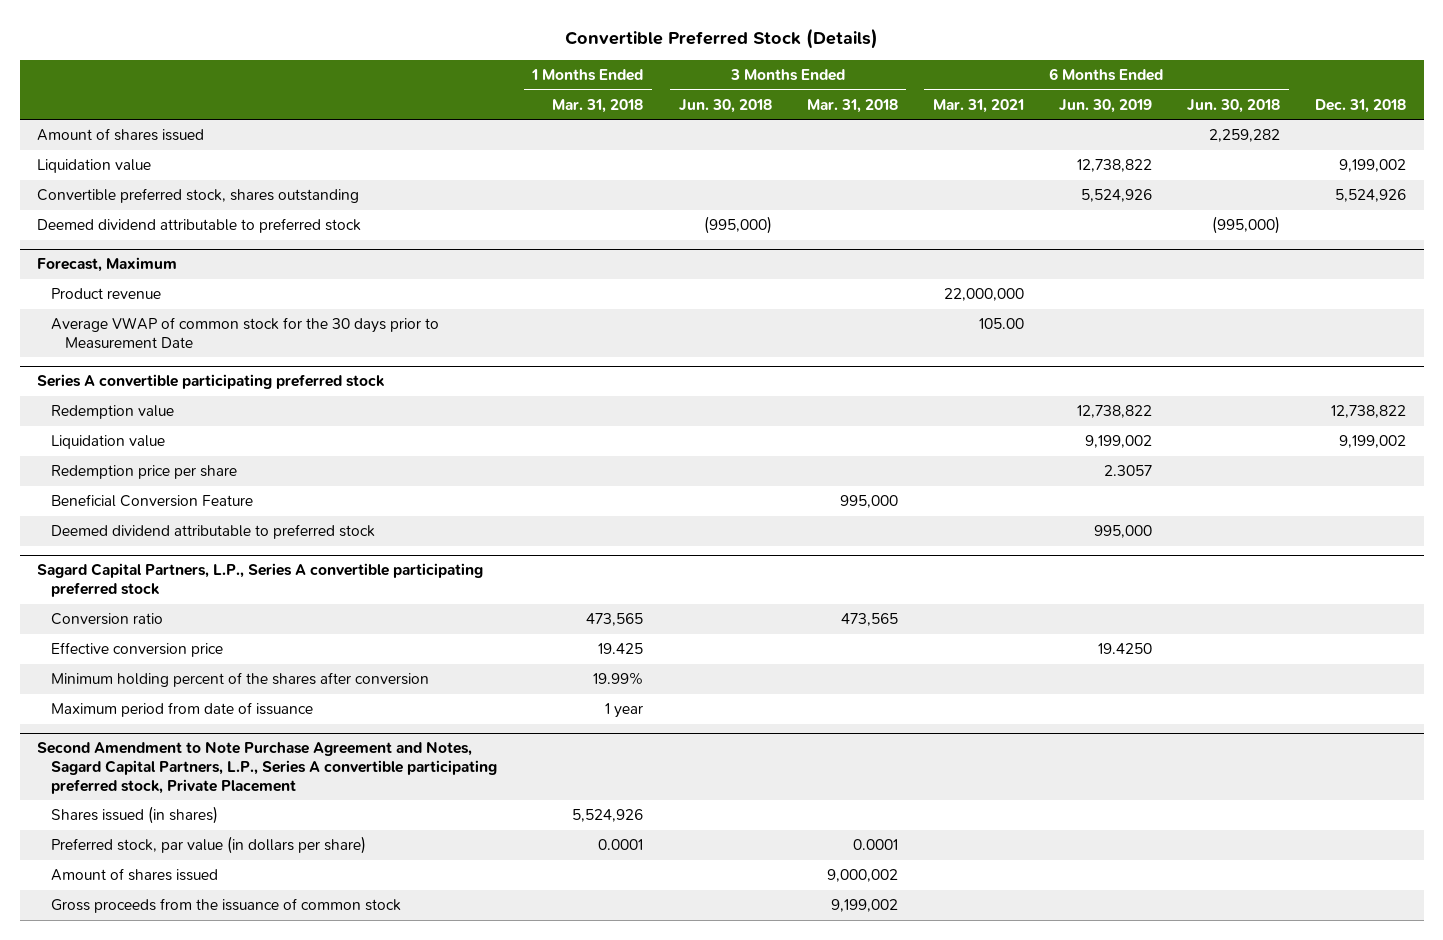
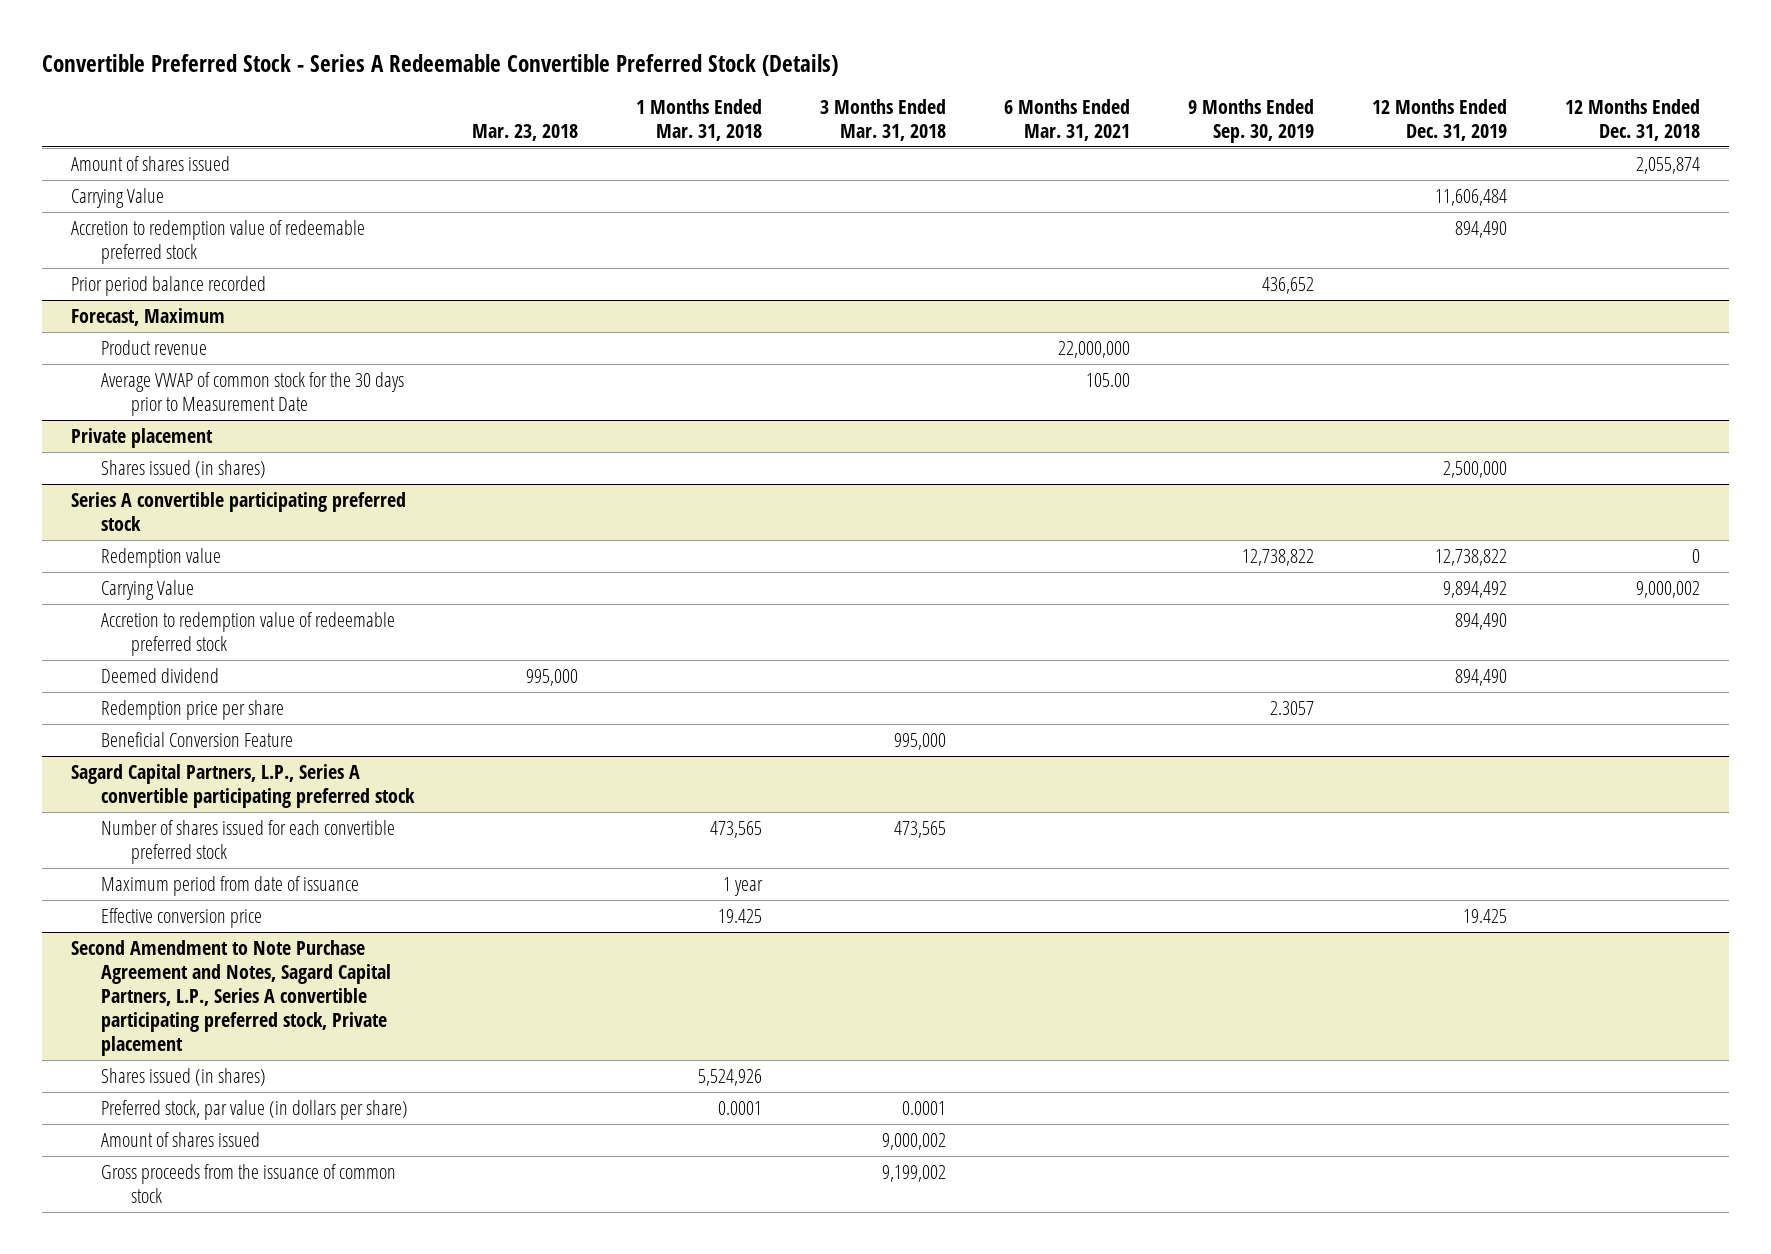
- Convertible Preferred Stock (Details)
+ Convertible Preferred Stock - Series A Redeemable Convertible Preferred Stock (Details)
- | 1 Months Ended Mar. 31, 2018 | 3 Months Ended Jun. 30, 2018 | 3 Months Ended Mar. 31, 2018 | 6 Months Ended Mar. 31, 2021 | 6 Months Ended Jun. 30, 2019 | 6 Months Ended Jun. 30, 2018 | Dec. 31, 2018
+ | Mar. 23, 2018 | 1 Months Ended Mar. 31, 2018 | 3 Months Ended Mar. 31, 2018 | 6 Months Ended Mar. 31, 2021 | 9 Months Ended Sep. 30, 2019 | 12 Months Ended Dec. 31, 2019 | 12 Months Ended Dec. 31, 2018
- Liquidation value | | | | | 12,738,822 | | 9,199,002
- Convertible preferred stock, shares outstanding | | | | | 5,524,926 | | 5,524,926
- Deemed dividend attributable to preferred stock | | (995,000) | | | | (995,000) |
+ Carrying Value | | | | | | 11,606,484 |
+ Accretion to redemption value of redeemable preferred stock | | | | | | 894,490 |
+ Prior period balance recorded | | | | | 436,652 | |
+ Private placement
+ Shares issued (in shares) | | | | | | 2,500,000 |
@ Series A convertible participating preferred stock
- Liquidation value | | | | | 9,199,002 | | 9,199,002
+ Carrying Value | | | | | | 9,894,492 | 9,000,002
+ Accretion to redemption value of redeemable preferred stock | | | | | | 894,490 |
+ Deemed dividend | 995,000 | | | | | 894,490 |
- Deemed dividend attributable to preferred stock | | | | | 995,000 | |
@ Sagard Capital Partners, L.P., Series A convertible participating preferred stock
- Conversion ratio | 473,565 | | 473,565 | | | |
- Minimum holding percent of the shares after conversion | 19.99% | | | | | |
+ Number of shares issued for each convertible preferred stock | | 473,565 | 473,565 | | | |
- Second Amendment to Note Purchase Agreement and Notes, Sagard Capital Partners, L.P., Series A convertible participating preferred stock, Private Placement
@ Sagard Capital Partners, L.P., Series A convertible participating preferred stock
moved down: Effective conversion price | | 19.425 | | | | 19.425 |
+ Second Amendment to Note Purchase Agreement and Notes, Sagard Capital Partners, L.P., Series A convertible participating preferred stock, Private placement

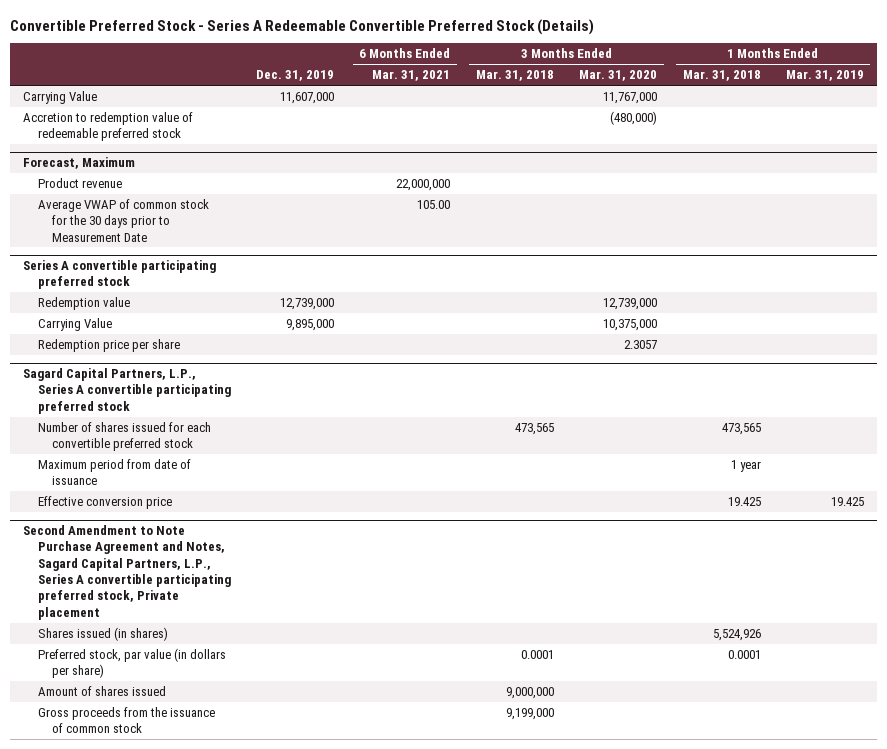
- | Mar. 23, 2018 | 1 Months Ended Mar. 31, 2018 | 3 Months Ended Mar. 31, 2018 | 6 Months Ended Mar. 31, 2021 | 9 Months Ended Sep. 30, 2019 | 12 Months Ended Dec. 31, 2019 | 12 Months Ended Dec. 31, 2018
+ | Dec. 31, 2019 | 6 Months Ended Mar. 31, 2021 | 3 Months Ended Mar. 31, 2018 | 3 Months Ended Mar. 31, 2020 | 1 Months Ended Mar. 31, 2018 | 1 Months Ended Mar. 31, 2019
- Amount of shares issued | | | | | | | 2,055,874
- Prior period balance recorded | | | | | 436,652 | |
- Private placement
- Shares issued (in shares) | | | | | | 2,500,000 |
@ Series A convertible participating preferred stock
- Accretion to redemption value of redeemable preferred stock | | | | | | 894,490 |
- Deemed dividend | 995,000 | | | | | 894,490 |
- Beneficial Conversion Feature | | | 995,000 | | | |
@ Second Amendment to Note Purchase Agreement and Notes, Sagard Capital Partners, L.P., Series A convertible participating preferred stock, Private placement
- Amount of shares issued | | | 9,000,002 | | | |
- Gross proceeds from the issuance of common stock | | | 9,199,002 | | | |
+ Amount of shares issued | | | 9,000,000 | | |
+ Gross proceeds from the issuance of common stock | | | 9,199,000 | | |

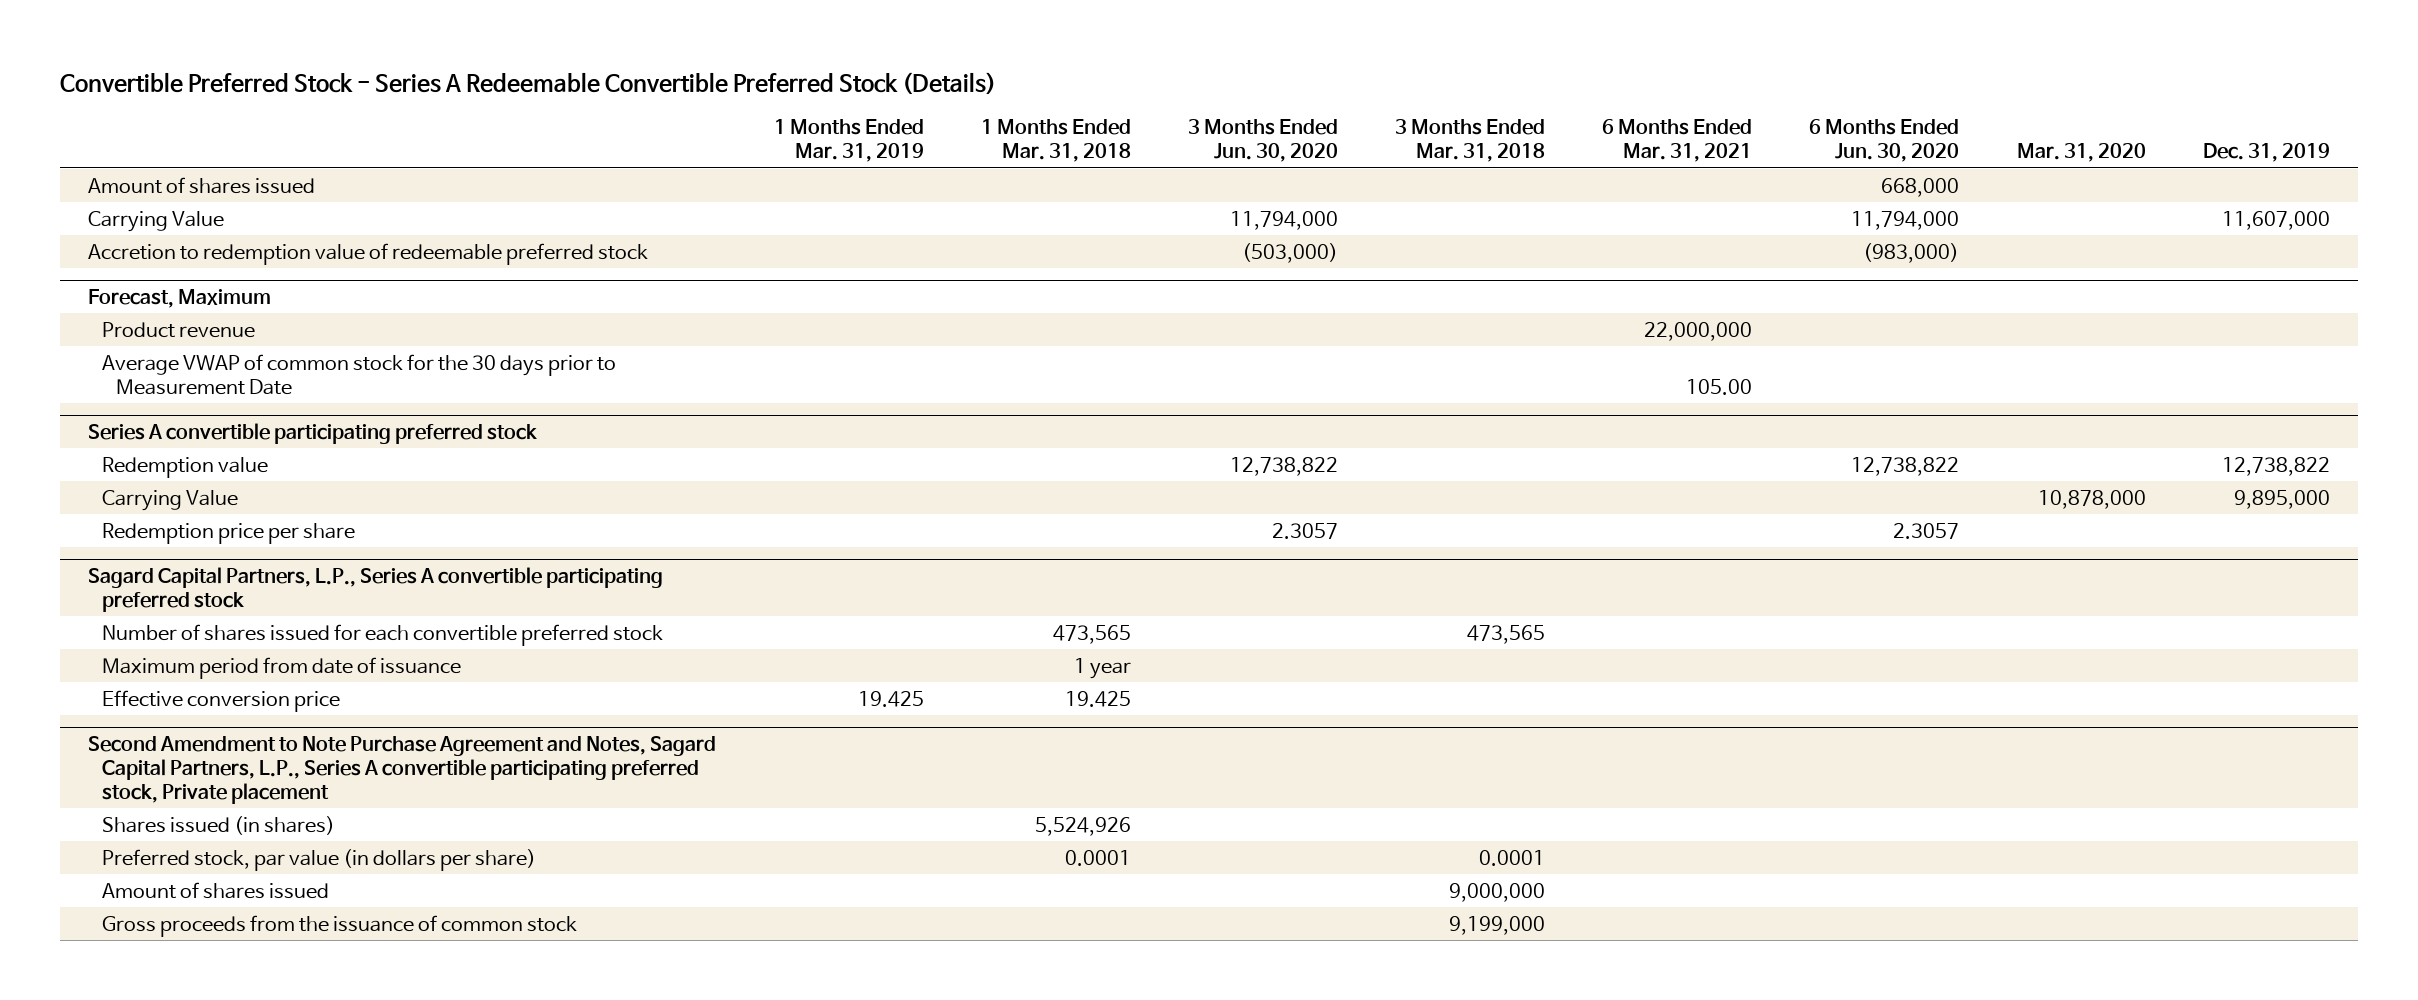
- | Dec. 31, 2019 | 6 Months Ended Mar. 31, 2021 | 3 Months Ended Mar. 31, 2018 | 3 Months Ended Mar. 31, 2020 | 1 Months Ended Mar. 31, 2018 | 1 Months Ended Mar. 31, 2019
+ | 1 Months Ended Mar. 31, 2019 | 1 Months Ended Mar. 31, 2018 | 3 Months Ended Jun. 30, 2020 | 3 Months Ended Mar. 31, 2018 | 6 Months Ended Mar. 31, 2021 | 6 Months Ended Jun. 30, 2020 | Mar. 31, 2020 | Dec. 31, 2019
+ Amount of shares issued | | | | | | 668,000 | |
@ Series A convertible participating preferred stock
- Redemption value | 12,739,000 | | | 12,739,000 | |
+ Redemption value | | | 12,738,822 | | | 12,738,822 | | 12,738,822

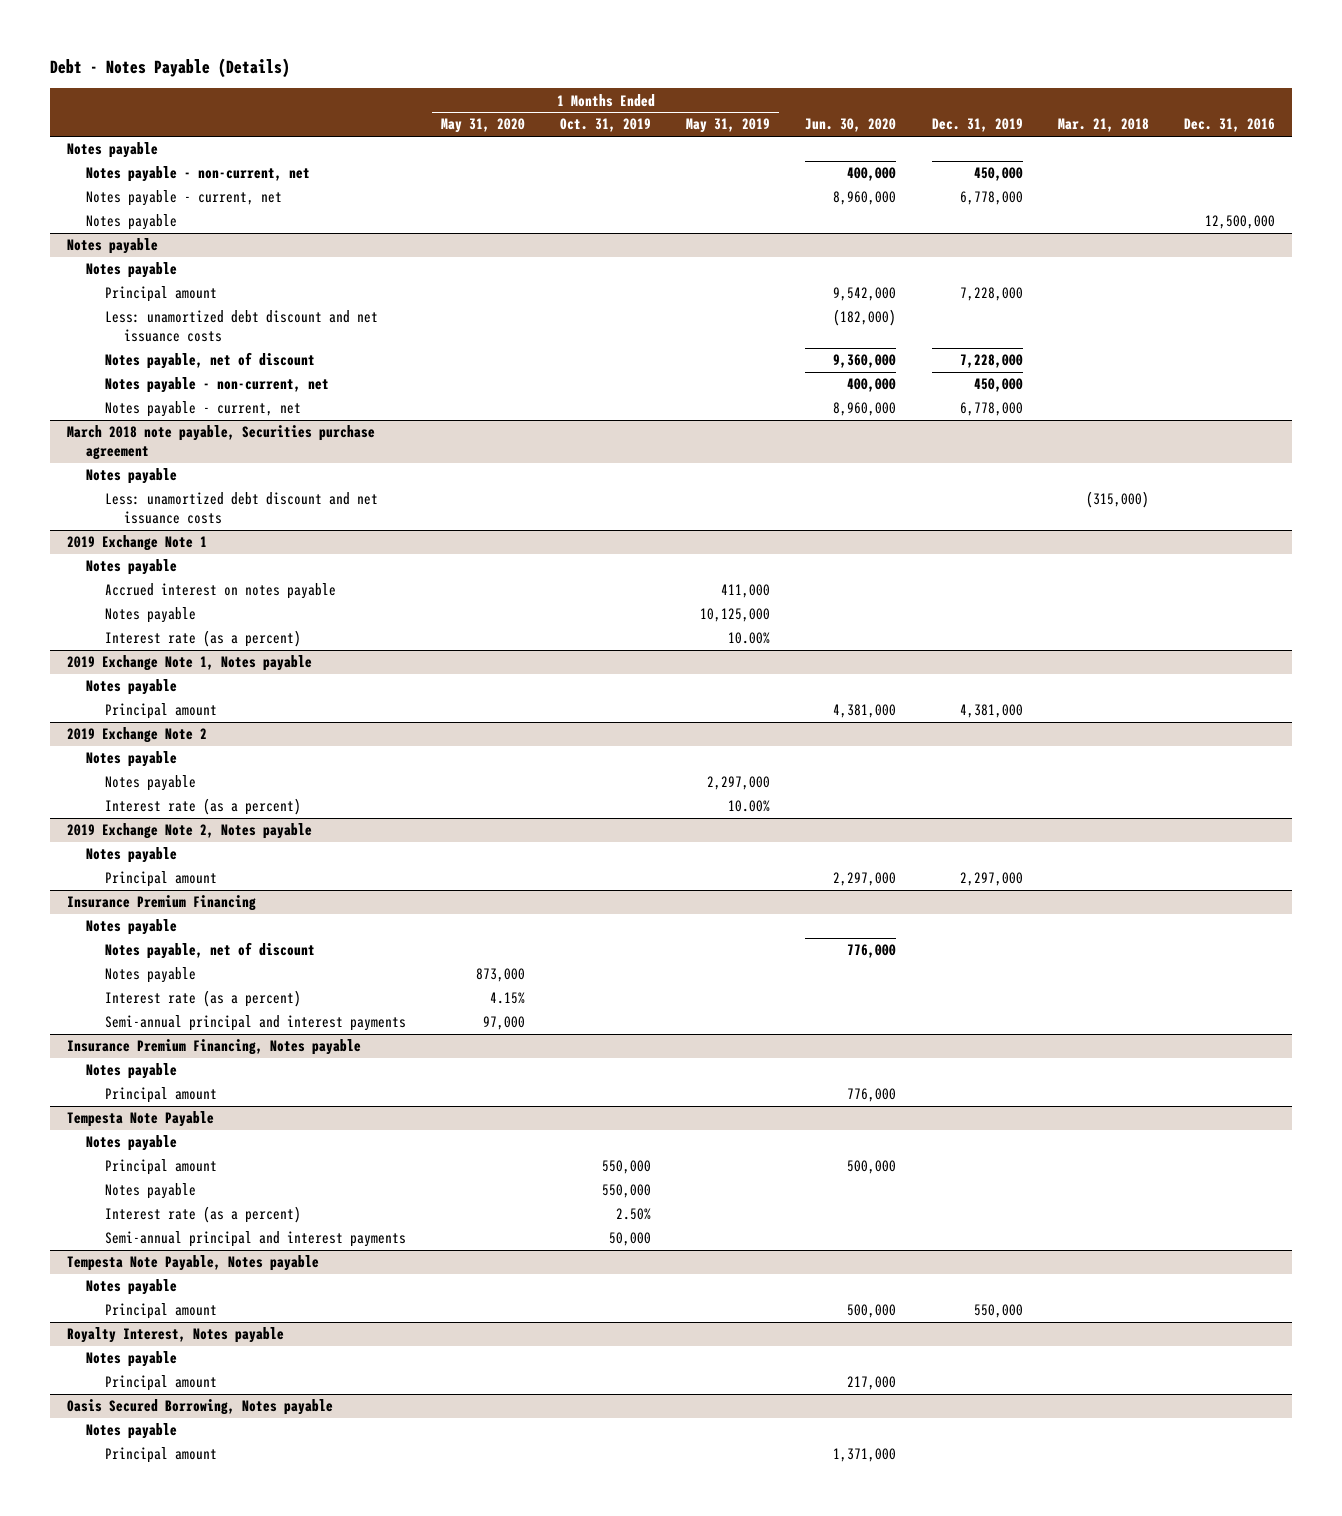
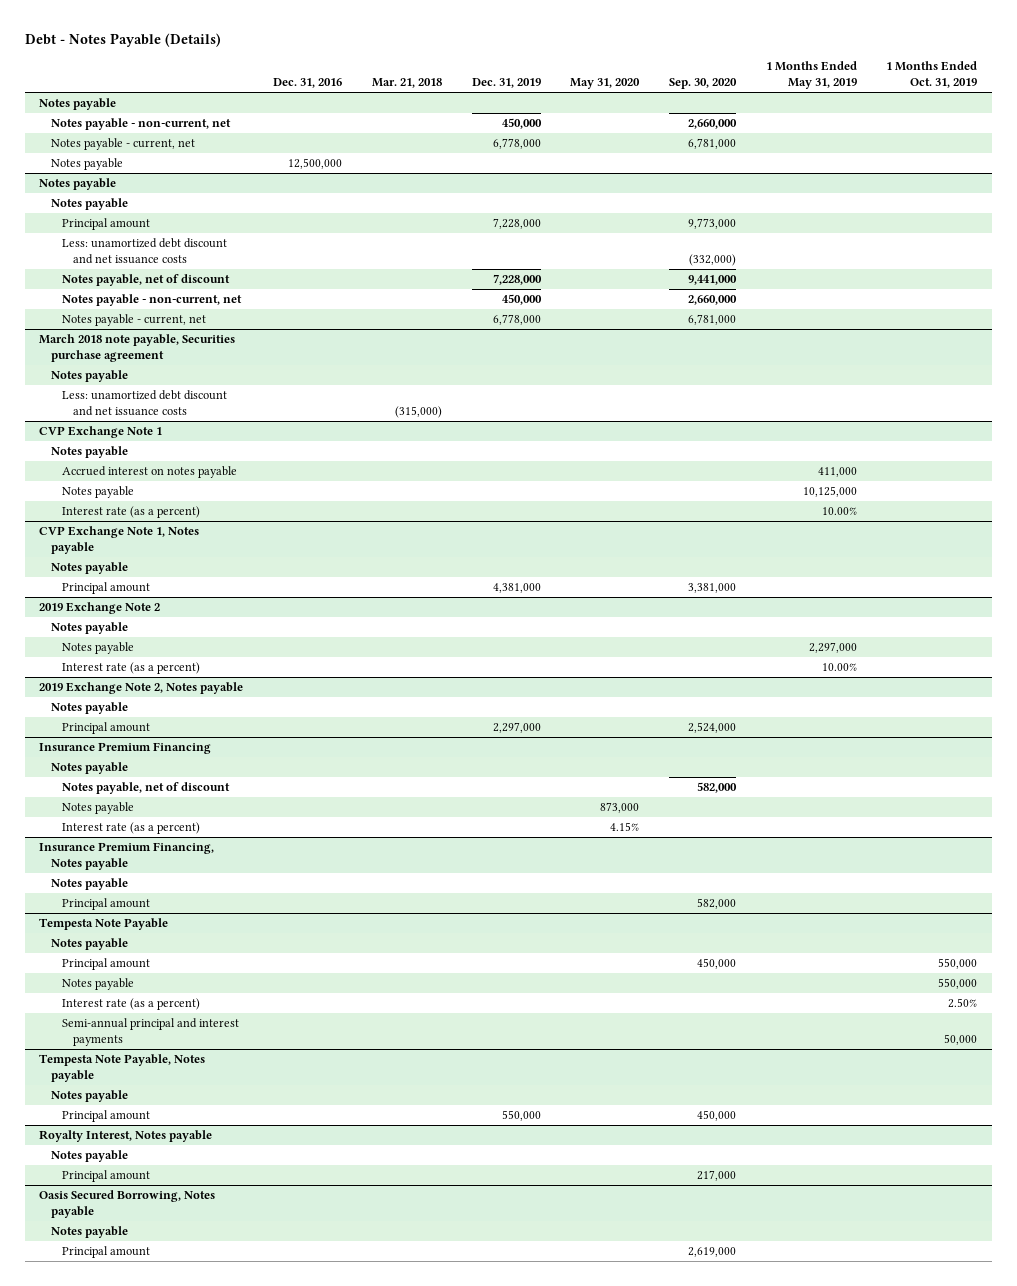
- | 1 Months Ended May 31, 2020 | 1 Months Ended Oct. 31, 2019 | 1 Months Ended May 31, 2019 | Jun. 30, 2020 | Dec. 31, 2019 | Mar. 21, 2018 | Dec. 31, 2016
+ | Dec. 31, 2016 | Mar. 21, 2018 | Dec. 31, 2019 | May 31, 2020 | Sep. 30, 2020 | 1 Months Ended May 31, 2019 | 1 Months Ended Oct. 31, 2019
- 2019 Exchange Note 1
+ CVP Exchange Note 1
- 2019 Exchange Note 1, Notes payable
+ CVP Exchange Note 1, Notes payable
@ Insurance Premium Financing
- Semi-annual principal and interest payments | 97,000 | | | | | |

